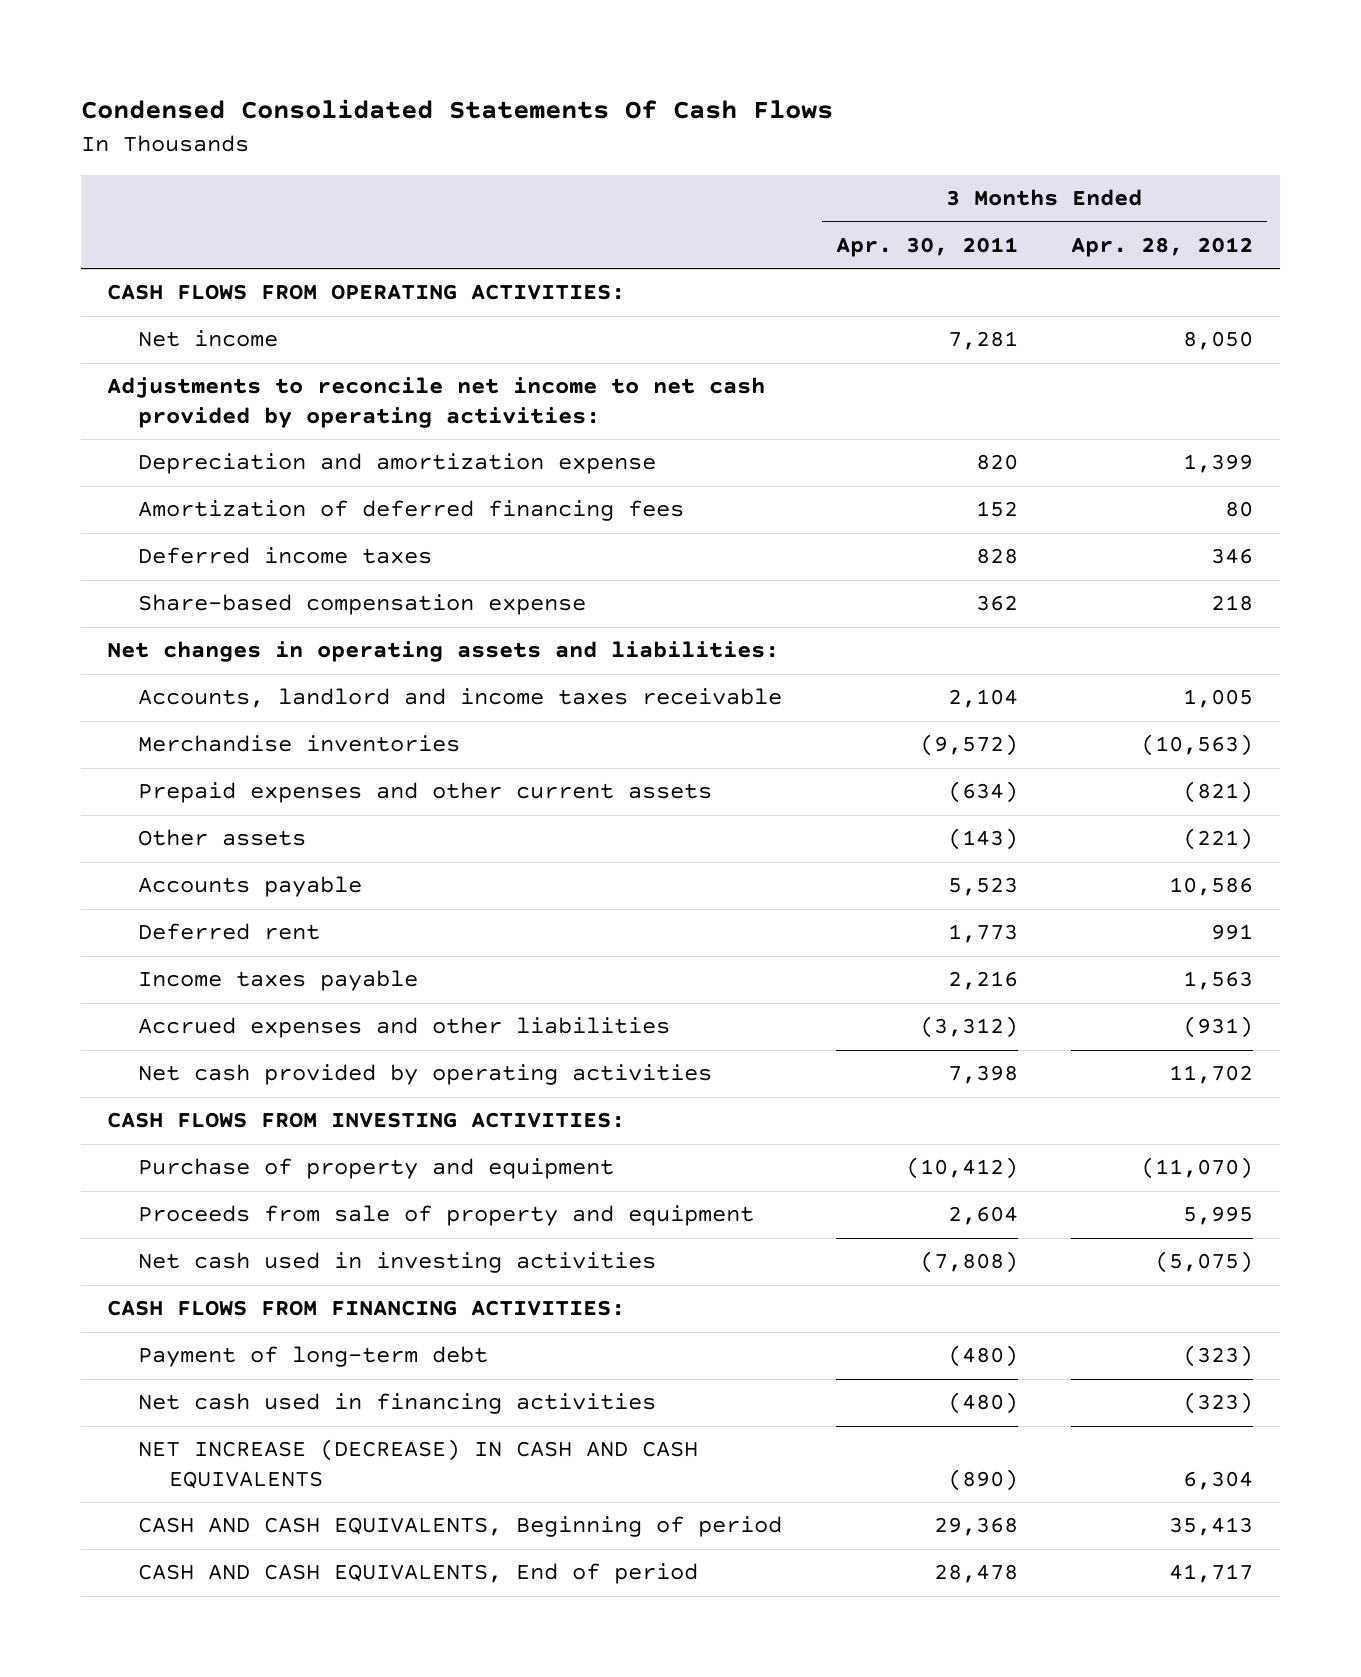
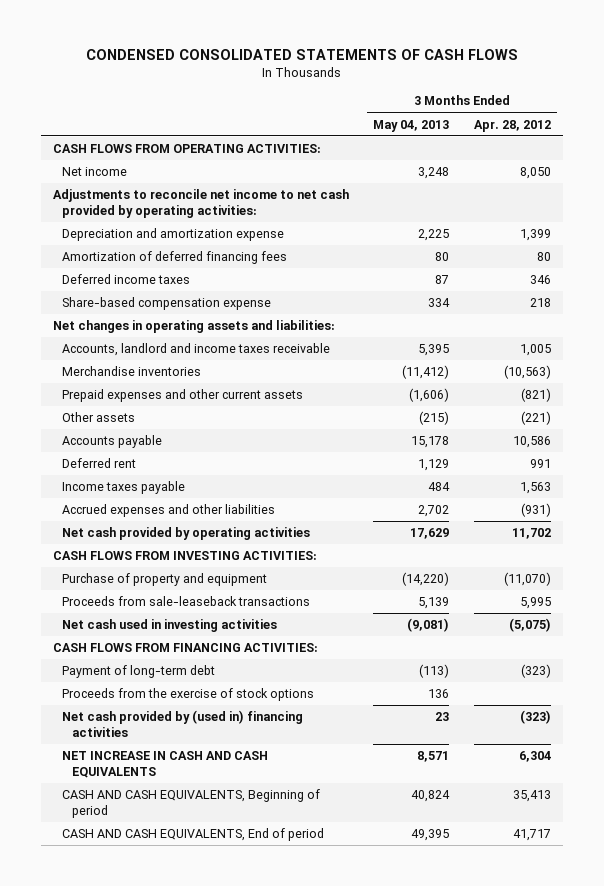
- Condensed Consolidated Statements Of Cash Flows
+ CONDENSED CONSOLIDATED STATEMENTS OF CASH FLOWS
- | 3 Months Ended Apr. 30, 2011 | 3 Months Ended Apr. 28, 2012
+ | 3 Months Ended May 04, 2013 | 3 Months Ended Apr. 28, 2012
- Proceeds from sale of property and equipment | 2,604 | 5,995
+ Proceeds from sale-leaseback transactions | 5,139 | 5,995
- Net cash used in financing activities | (480) | (323)
- NET INCREASE (DECREASE) IN CASH AND CASH EQUIVALENTS | (890) | 6,304
+ Proceeds from the exercise of stock options | 136 |
+ Net cash provided by (used in) financing activities | 23 | (323)
+ NET INCREASE IN CASH AND CASH EQUIVALENTS | 8,571 | 6,304

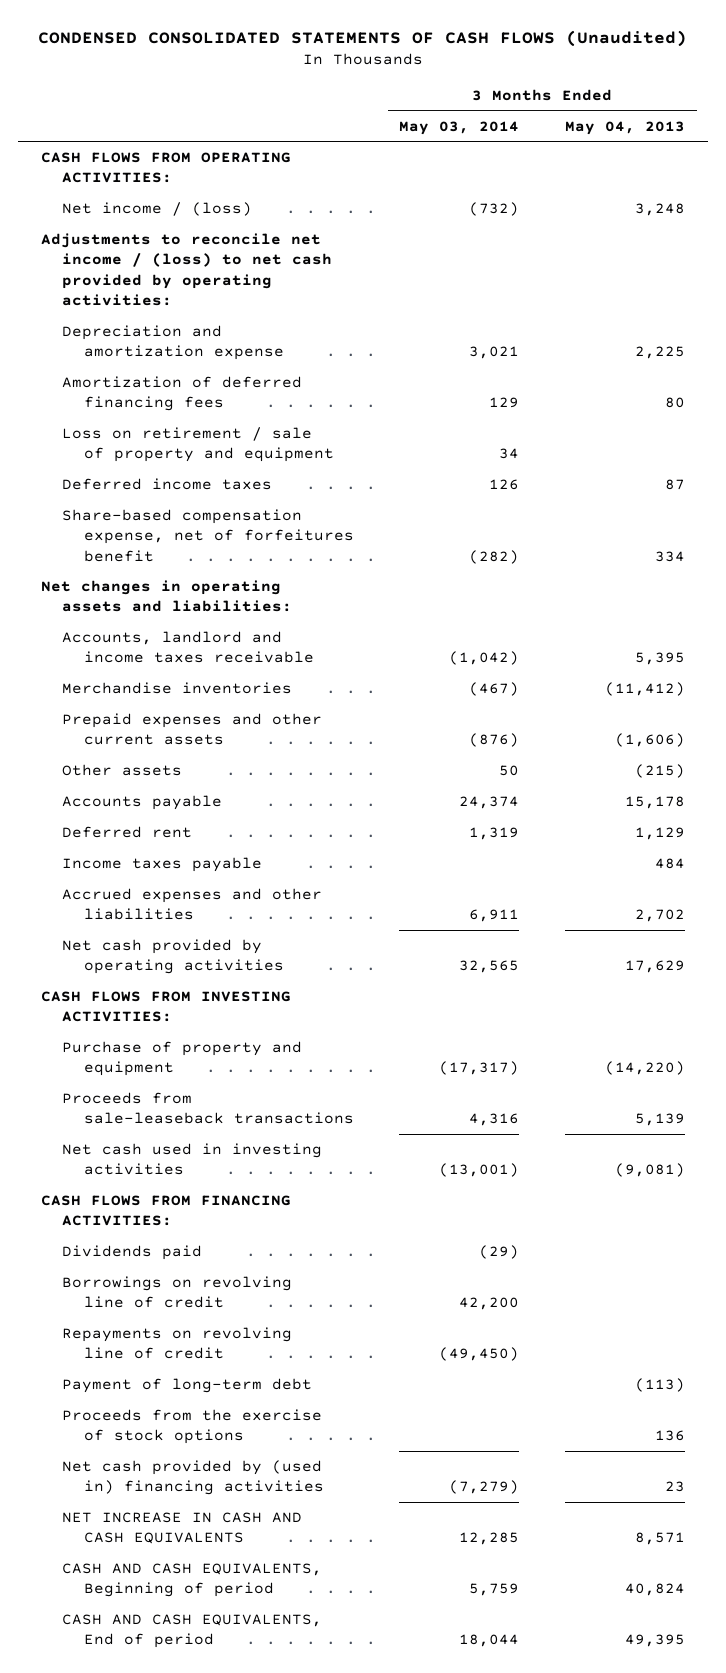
- CONDENSED CONSOLIDATED STATEMENTS OF CASH FLOWS
+ CONDENSED CONSOLIDATED STATEMENTS OF CASH FLOWS (Unaudited)
- | 3 Months Ended May 04, 2013 | 3 Months Ended Apr. 28, 2012
+ | 3 Months Ended May 03, 2014 | 3 Months Ended May 04, 2013
- Net income | 3,248 | 8,050
- Adjustments to reconcile net income to net cash provided by operating activities:
+ Net income / (loss) | (732) | 3,248
+ Adjustments to reconcile net income / (loss) to net cash provided by operating activities:
+ Loss on retirement / sale of property and equipment | 34 |
- Share-based compensation expense | 334 | 218
+ Share-based compensation expense, net of forfeitures benefit | (282) | 334
+ Dividends paid | (29) |
+ Borrowings on revolving line of credit | 42,200 |
+ Repayments on revolving line of credit | (49,450) |

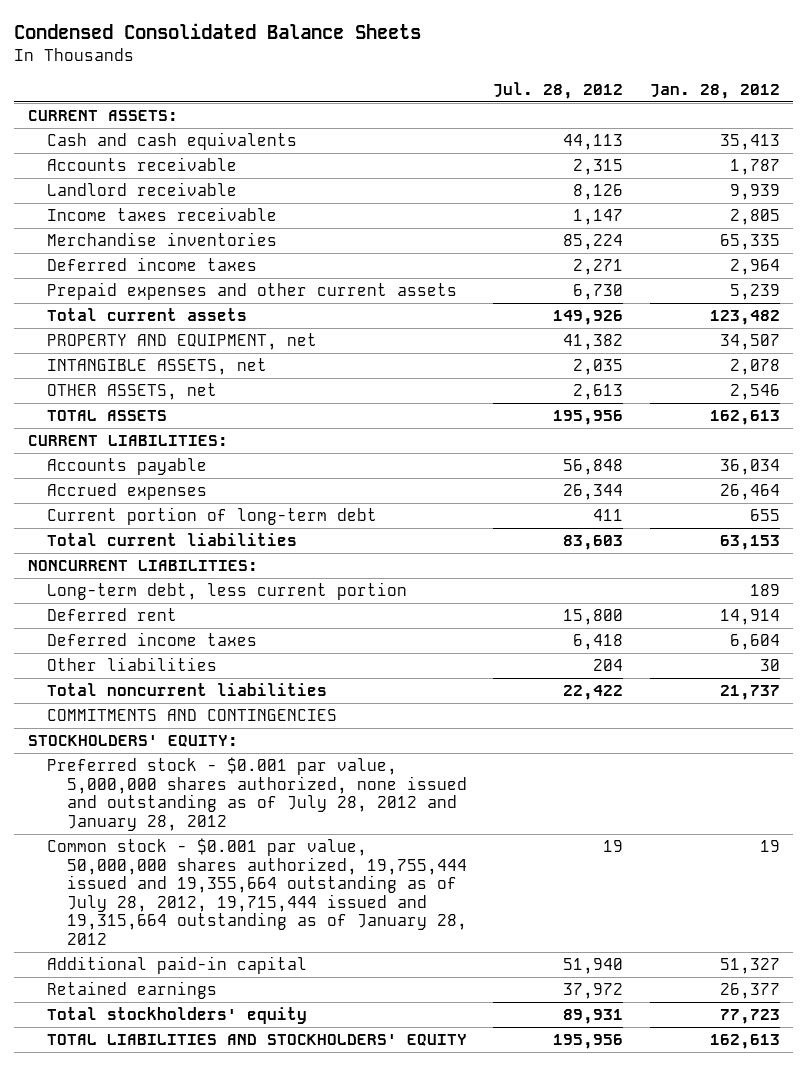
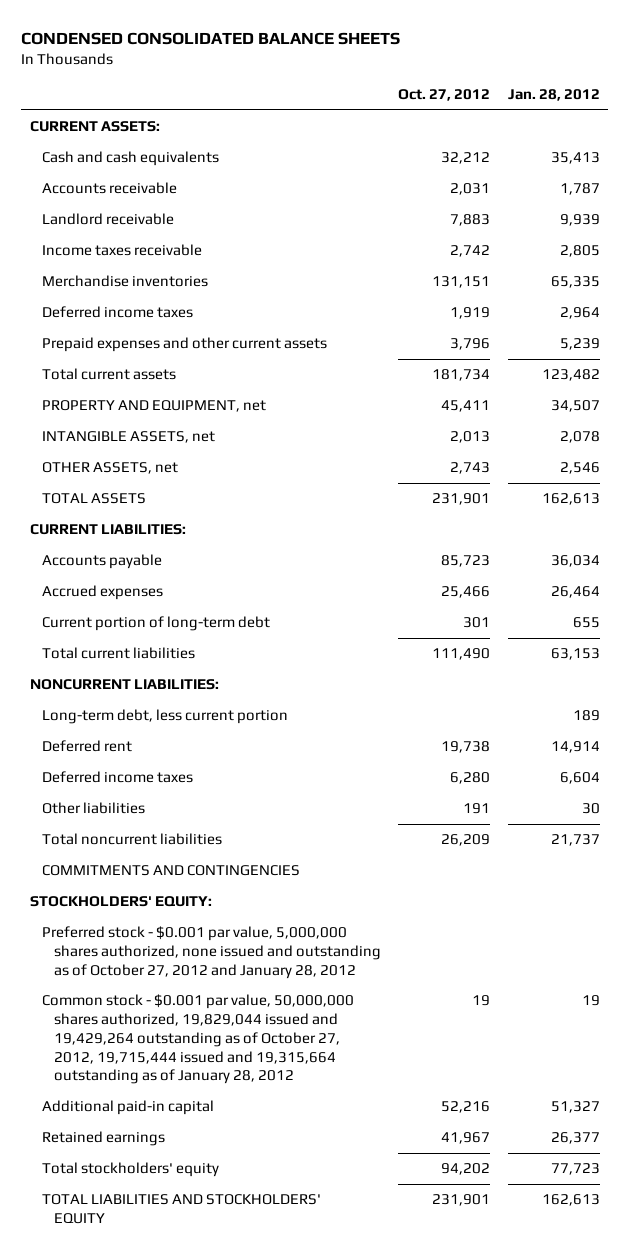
- Condensed Consolidated Balance Sheets
+ CONDENSED CONSOLIDATED BALANCE SHEETS
- | Jul. 28, 2012 | Jan. 28, 2012
+ | Oct. 27, 2012 | Jan. 28, 2012
- Preferred stock - $0.001 par value, 5,000,000 shares authorized, none issued and outstanding as of July 28, 2012 and January 28, 2012
- Common stock - $0.001 par value, 50,000,000 shares authorized, 19,755,444 issued and 19,355,664 outstanding as of July 28, 2012, 19,715,444 issued and 19,315,664 outstanding as of January 28, 2012 | 19 | 19
+ Preferred stock - $0.001 par value, 5,000,000 shares authorized, none issued and outstanding as of October 27, 2012 and January 28, 2012
+ Common stock - $0.001 par value, 50,000,000 shares authorized, 19,829,044 issued and 19,429,264 outstanding as of October 27, 2012, 19,715,444 issued and 19,315,664 outstanding as of January 28, 2012 | 19 | 19

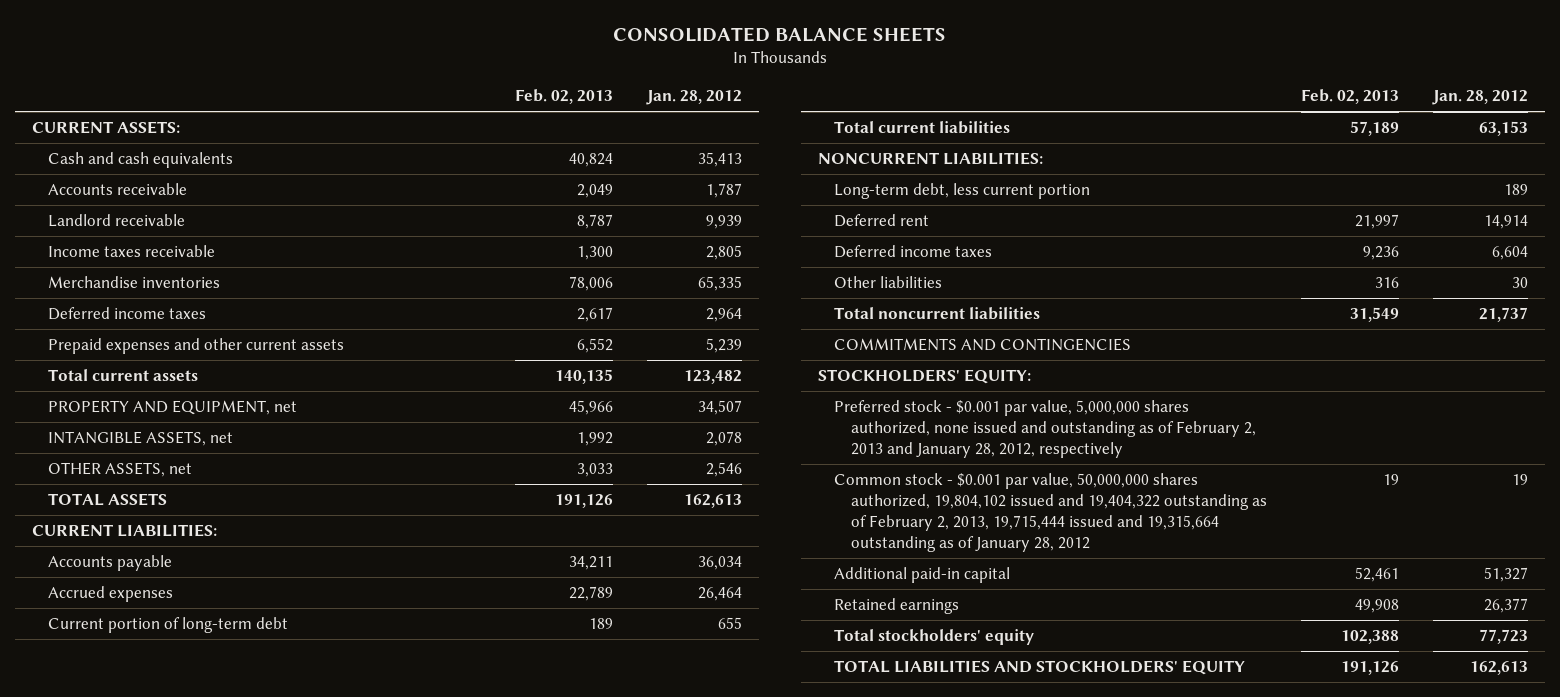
- CONDENSED CONSOLIDATED BALANCE SHEETS
+ CONSOLIDATED BALANCE SHEETS
- | Oct. 27, 2012 | Jan. 28, 2012
+ | Feb. 02, 2013 | Jan. 28, 2012
- Preferred stock - $0.001 par value, 5,000,000 shares authorized, none issued and outstanding as of October 27, 2012 and January 28, 2012
- Common stock - $0.001 par value, 50,000,000 shares authorized, 19,829,044 issued and 19,429,264 outstanding as of October 27, 2012, 19,715,444 issued and 19,315,664 outstanding as of January 28, 2012 | 19 | 19
+ Preferred stock - $0.001 par value, 5,000,000 shares authorized, none issued and outstanding as of February 2, 2013 and January 28, 2012, respectively
+ Common stock - $0.001 par value, 50,000,000 shares authorized, 19,804,102 issued and 19,404,322 outstanding as of February 2, 2013, 19,715,444 issued and 19,315,664 outstanding as of January 28, 2012 | 19 | 19

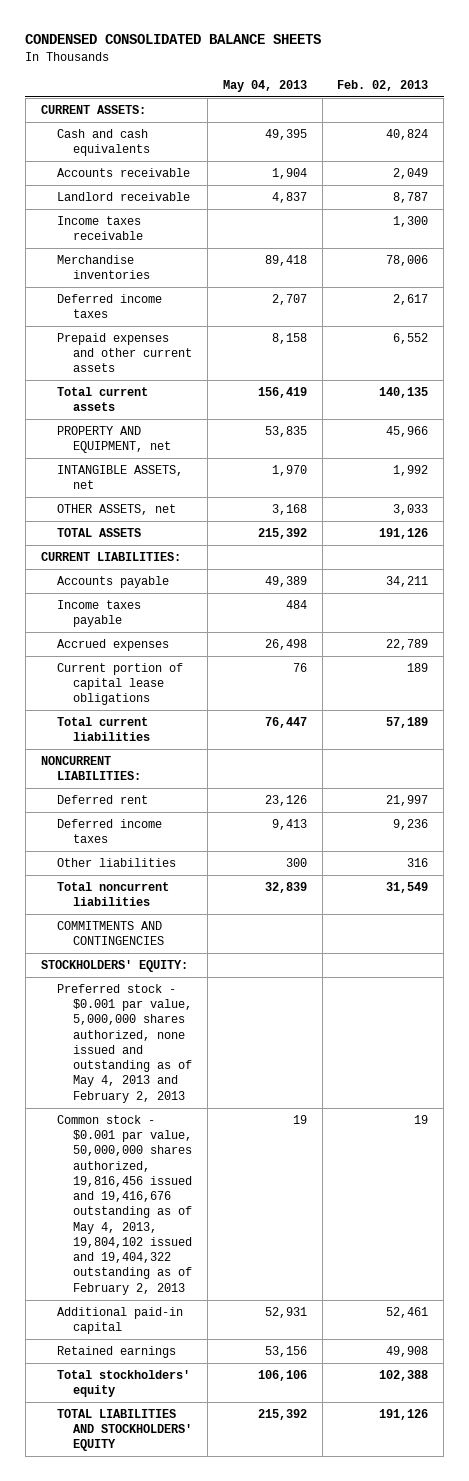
- CONSOLIDATED BALANCE SHEETS
+ CONDENSED CONSOLIDATED BALANCE SHEETS
- | Feb. 02, 2013 | Jan. 28, 2012
+ | May 04, 2013 | Feb. 02, 2013
+ Income taxes payable | 484 |
- Current portion of long-term debt | 189 | 655
+ Current portion of capital lease obligations | 76 | 189
- Long-term debt, less current portion | | 189
- Preferred stock - $0.001 par value, 5,000,000 shares authorized, none issued and outstanding as of February 2, 2013 and January 28, 2012, respectively
- Common stock - $0.001 par value, 50,000,000 shares authorized, 19,804,102 issued and 19,404,322 outstanding as of February 2, 2013, 19,715,444 issued and 19,315,664 outstanding as of January 28, 2012 | 19 | 19
+ Preferred stock - $0.001 par value, 5,000,000 shares authorized, none issued and outstanding as of May 4, 2013 and February 2, 2013
+ Common stock - $0.001 par value, 50,000,000 shares authorized, 19,816,456 issued and 19,416,676 outstanding as of May 4, 2013, 19,804,102 issued and 19,404,322 outstanding as of February 2, 2013 | 19 | 19

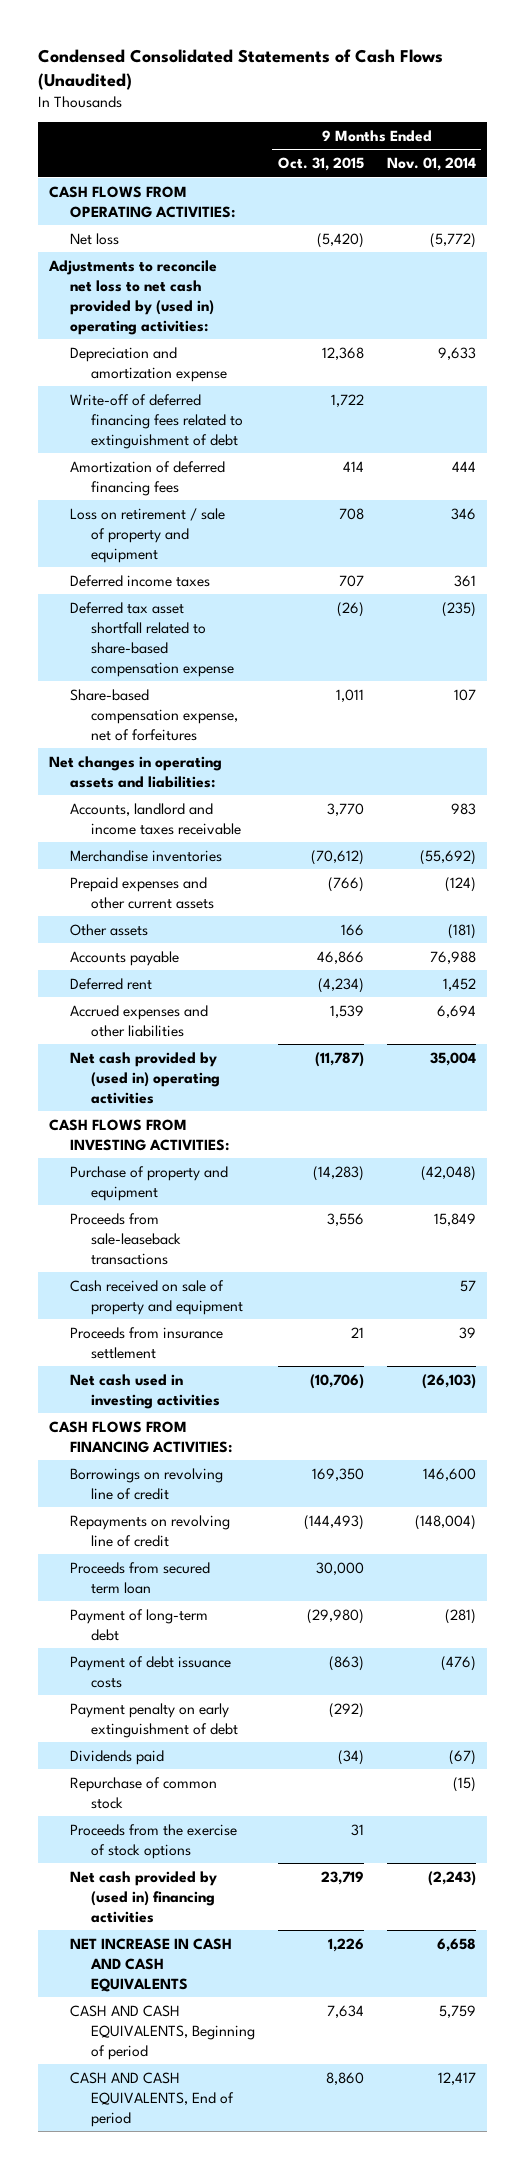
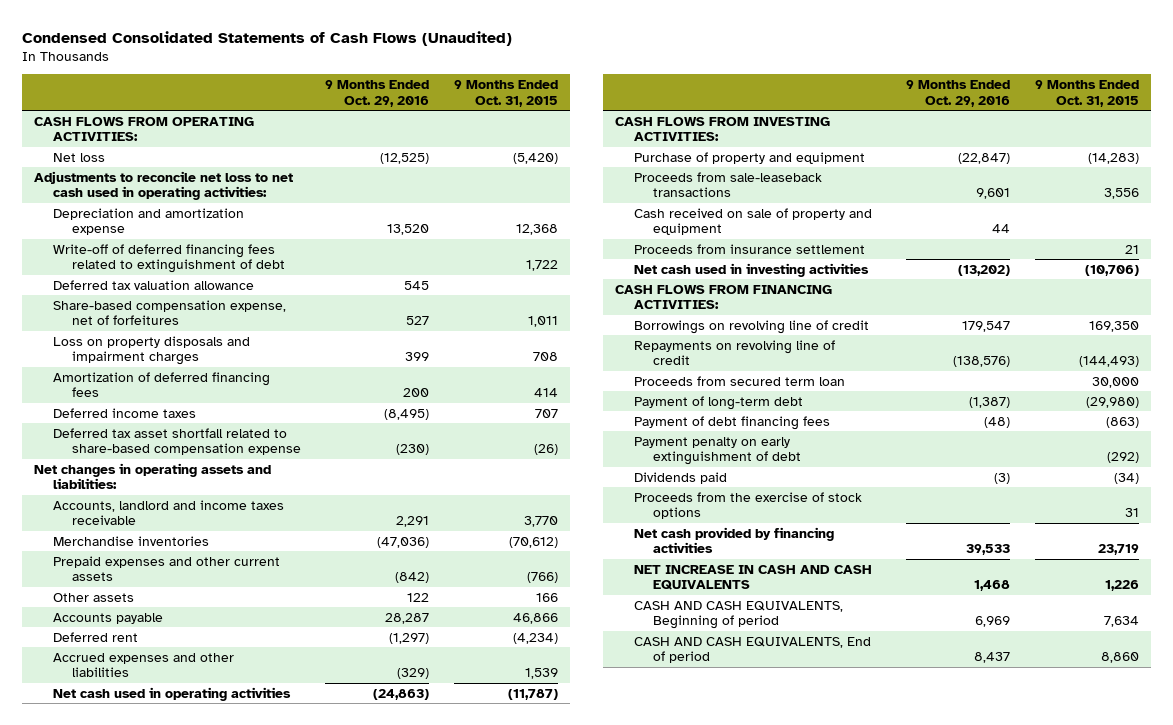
- | 9 Months Ended Oct. 31, 2015 | 9 Months Ended Nov. 01, 2014
+ | 9 Months Ended Oct. 29, 2016 | 9 Months Ended Oct. 31, 2015
- Adjustments to reconcile net loss to net cash provided by (used in) operating activities:
+ Adjustments to reconcile net loss to net cash used in operating activities:
+ Deferred tax valuation allowance | 545 |
moved up: Share-based compensation expense, net of forfeitures | 527 | 1,011
+ Loss on property disposals and impairment charges | 399 | 708
- Loss on retirement / sale of property and equipment | 708 | 346
- Net cash provided by (used in) operating activities | (11,787) | 35,004
+ Net cash used in operating activities | (24,863) | (11,787)
- Payment of debt issuance costs | (863) | (476)
+ Payment of debt financing fees | (48) | (863)
- Repurchase of common stock | | (15)
- Net cash provided by (used in) financing activities | 23,719 | (2,243)
+ Net cash provided by financing activities | 39,533 | 23,719

